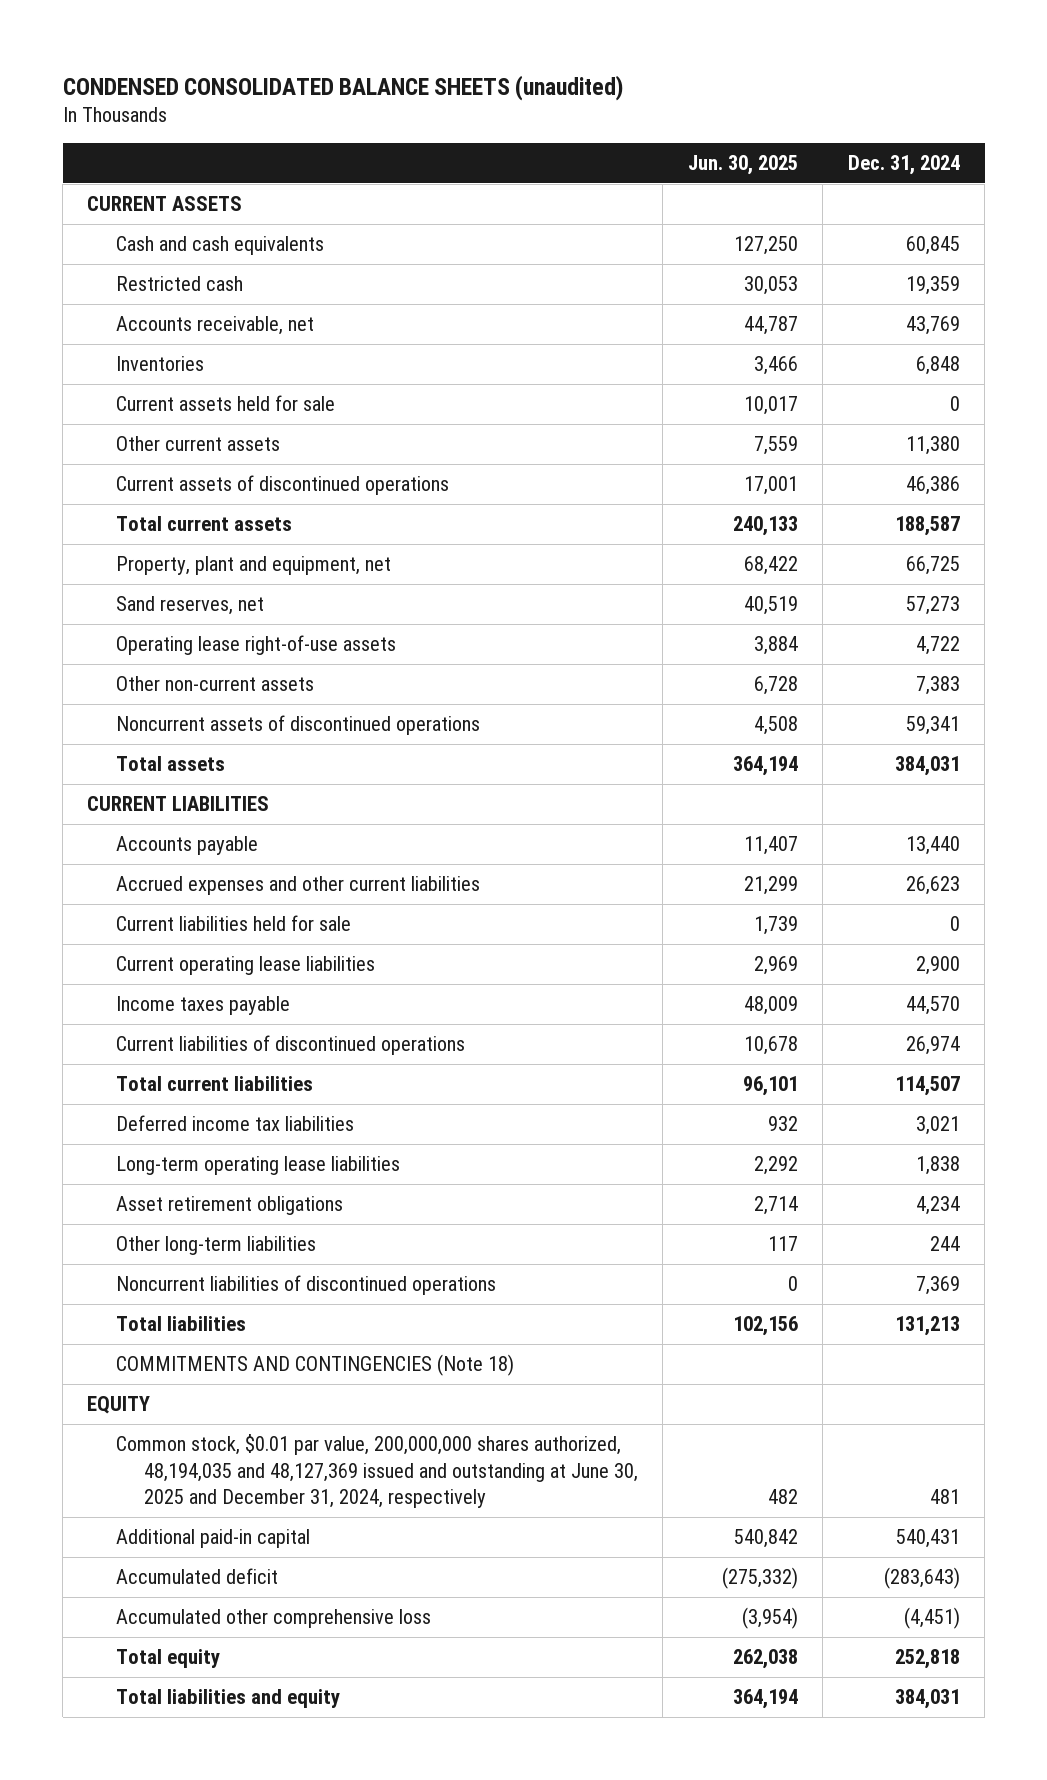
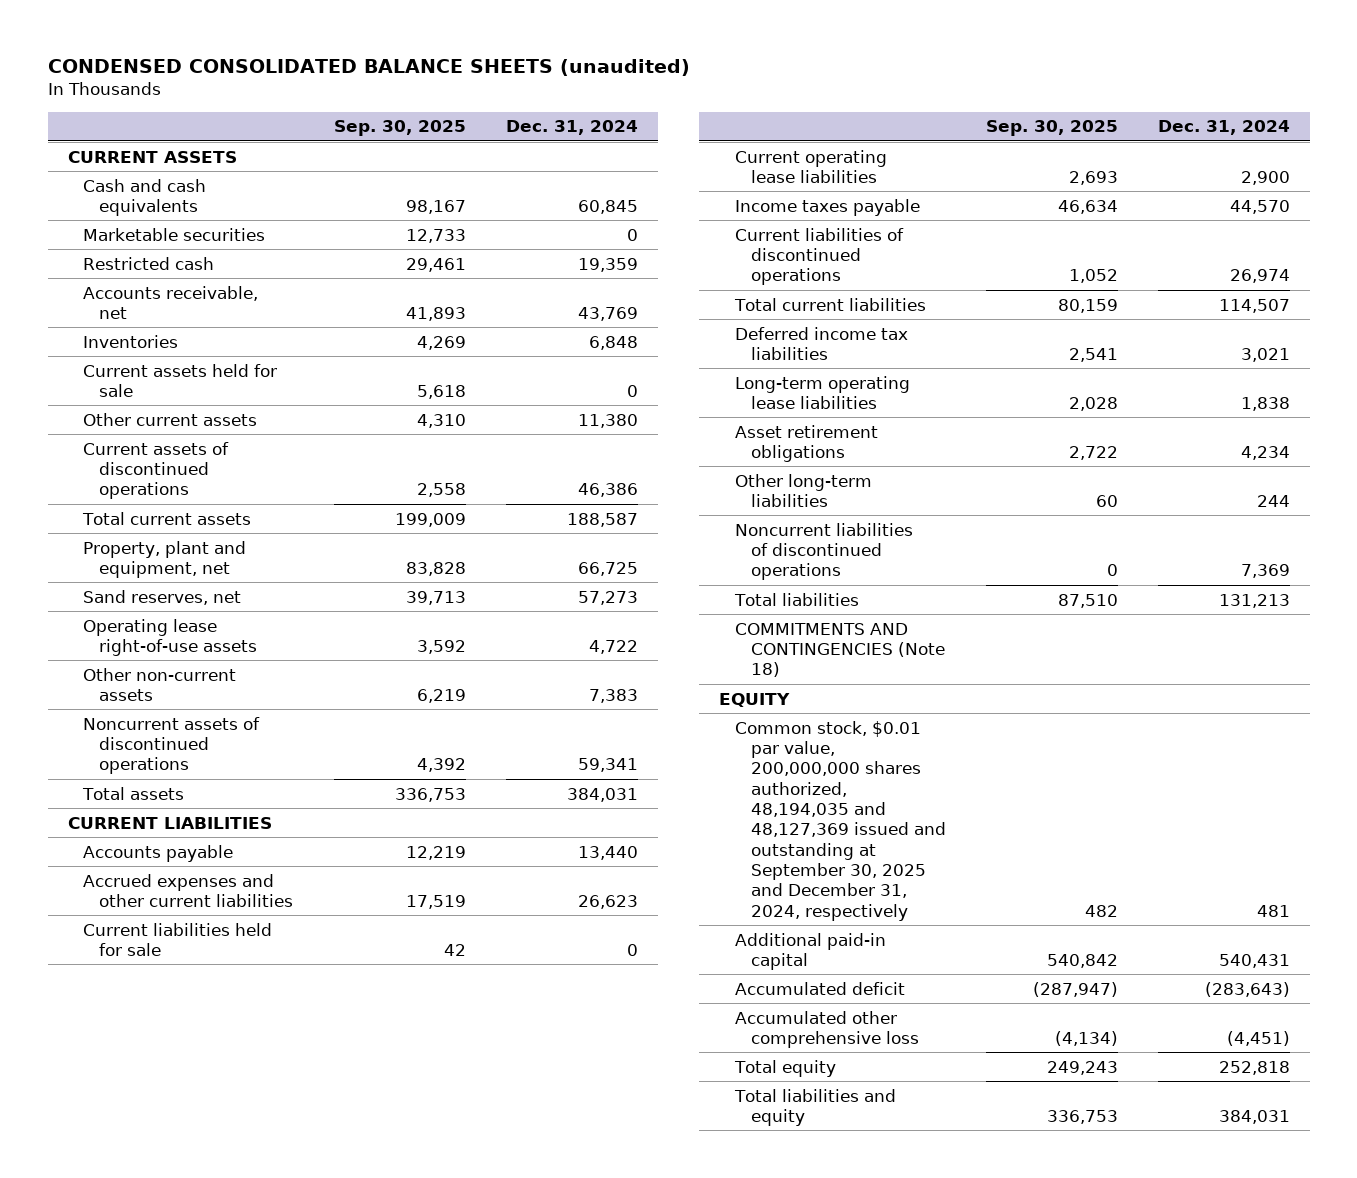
- | Jun. 30, 2025 | Dec. 31, 2024
+ | Sep. 30, 2025 | Dec. 31, 2024
+ Marketable securities | 12,733 | 0
- Common stock, $0.01 par value, 200,000,000 shares authorized, 48,194,035 and 48,127,369 issued and outstanding at June 30, 2025 and December 31, 2024, respectively | 482 | 481
+ Common stock, $0.01 par value, 200,000,000 shares authorized, 48,194,035 and 48,127,369 issued and outstanding at September 30, 2025 and December 31, 2024, respectively | 482 | 481

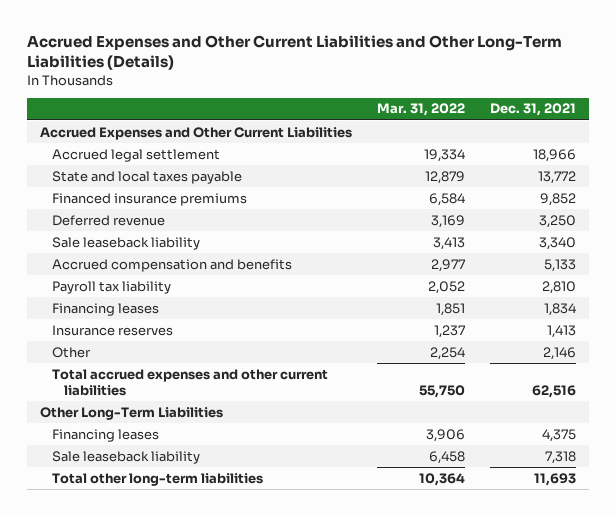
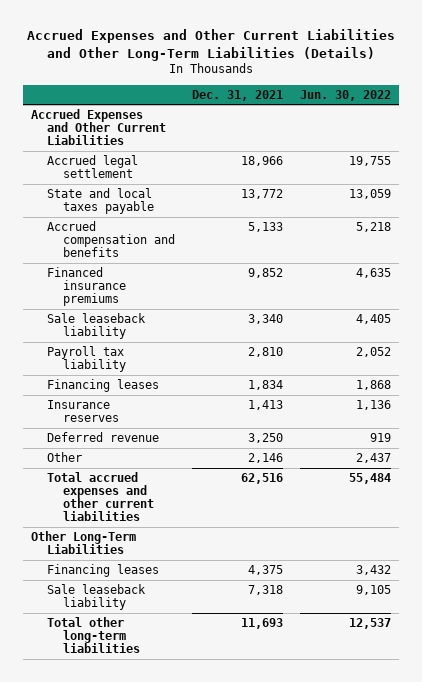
- | Mar. 31, 2022 | Dec. 31, 2021
+ | Dec. 31, 2021 | Jun. 30, 2022
moved up: Accrued compensation and benefits | 5,133 | 5,218
moved down: Deferred revenue | 3,250 | 919

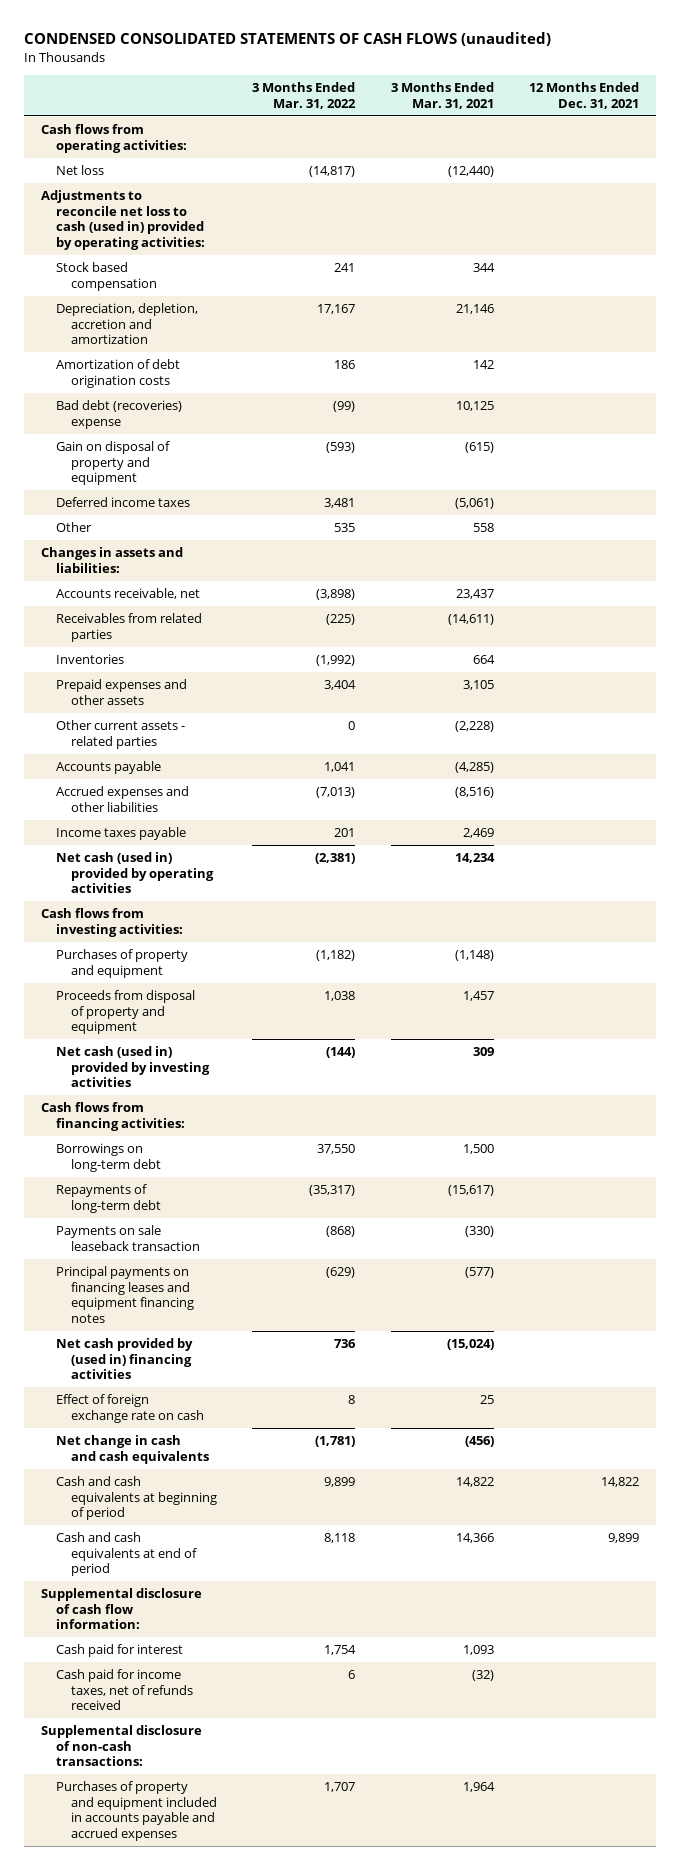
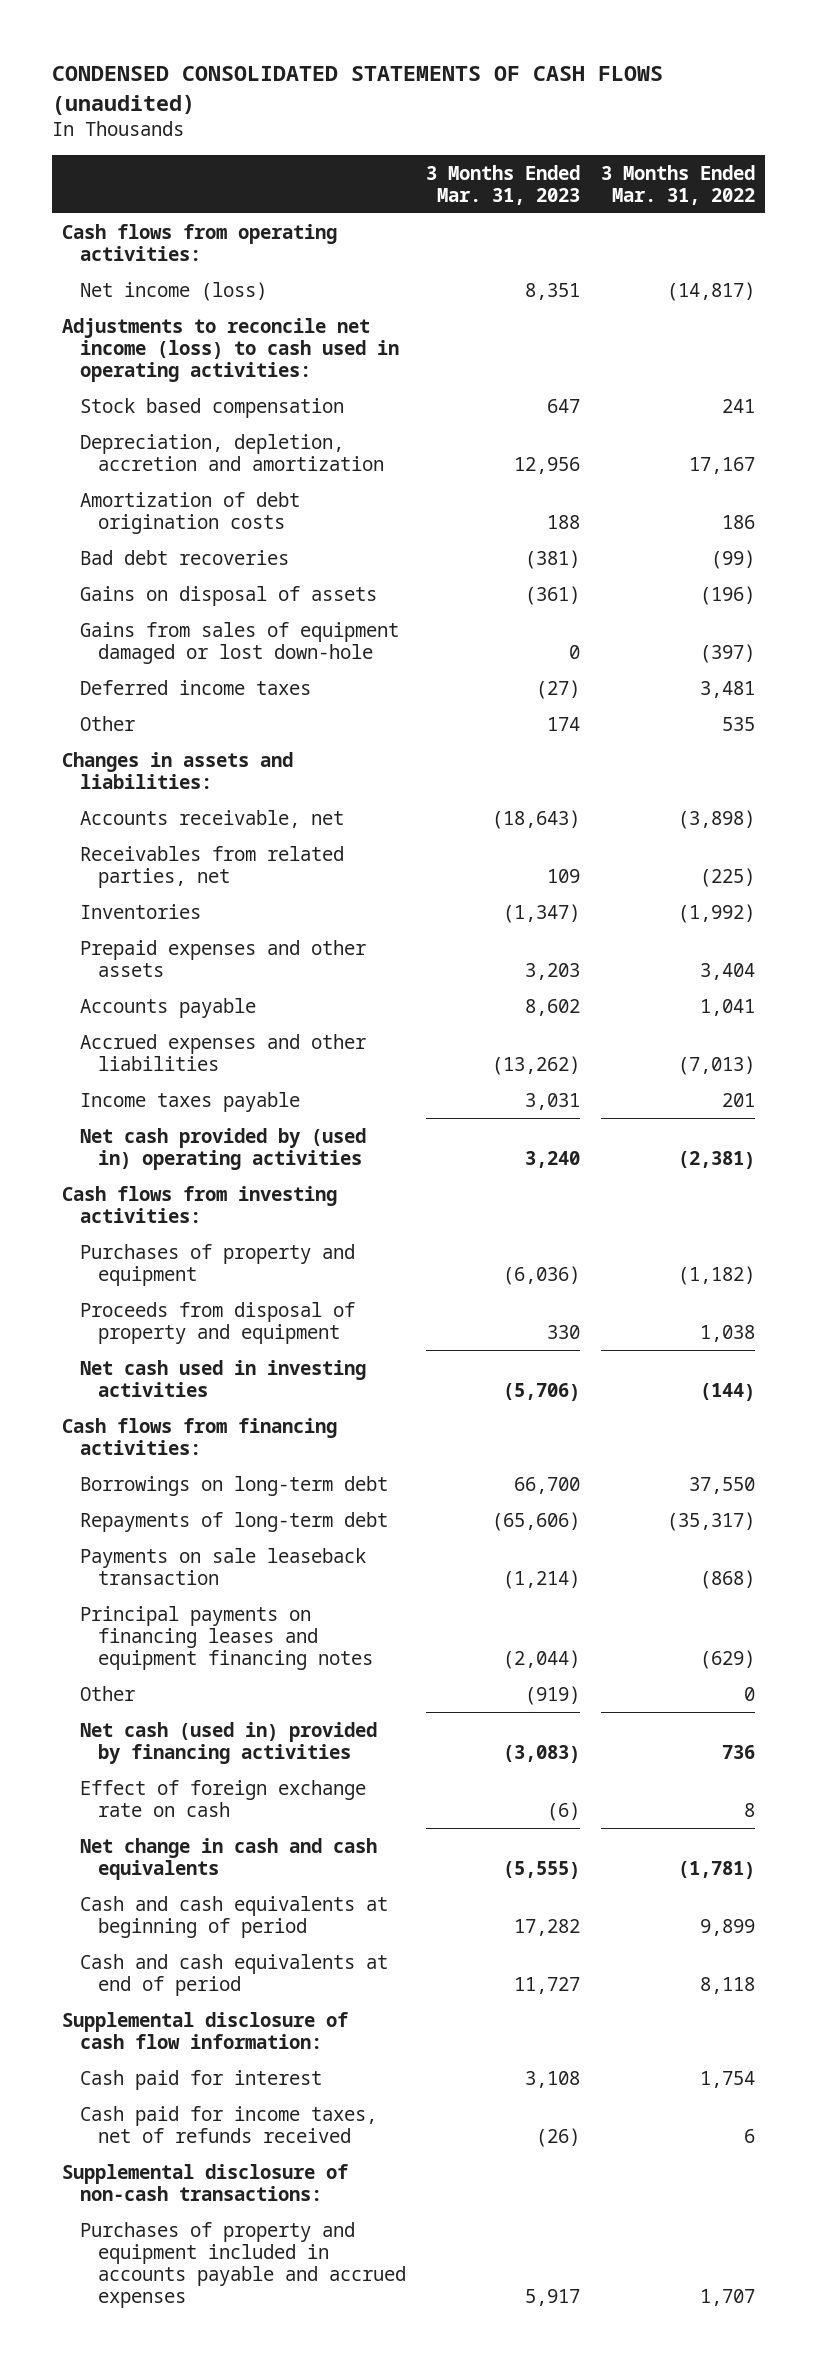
- | 3 Months Ended Mar. 31, 2022 | 3 Months Ended Mar. 31, 2021 | 12 Months Ended Dec. 31, 2021
+ | 3 Months Ended Mar. 31, 2023 | 3 Months Ended Mar. 31, 2022
- Net loss | (14,817) | (12,440) |
- Adjustments to reconcile net loss to cash (used in) provided by operating activities:
+ Net income (loss) | 8,351 | (14,817)
+ Adjustments to reconcile net income (loss) to cash used in operating activities:
- Bad debt (recoveries) expense | (99) | 10,125 |
- Gain on disposal of property and equipment | (593) | (615) |
+ Bad debt recoveries | (381) | (99)
+ Gains on disposal of assets | (361) | (196)
+ Gains from sales of equipment damaged or lost down-hole | 0 | (397)
- Receivables from related parties | (225) | (14,611) |
+ Receivables from related parties, net | 109 | (225)
- Other current assets - related parties | 0 | (2,228) |
- Net cash (used in) provided by operating activities | (2,381) | 14,234 |
+ Net cash provided by (used in) operating activities | 3,240 | (2,381)
- Net cash (used in) provided by investing activities | (144) | 309 |
+ Net cash used in investing activities | (5,706) | (144)
- Net cash provided by (used in) financing activities | 736 | (15,024) |
+ Other | (919) | 0
+ Net cash (used in) provided by financing activities | (3,083) | 736

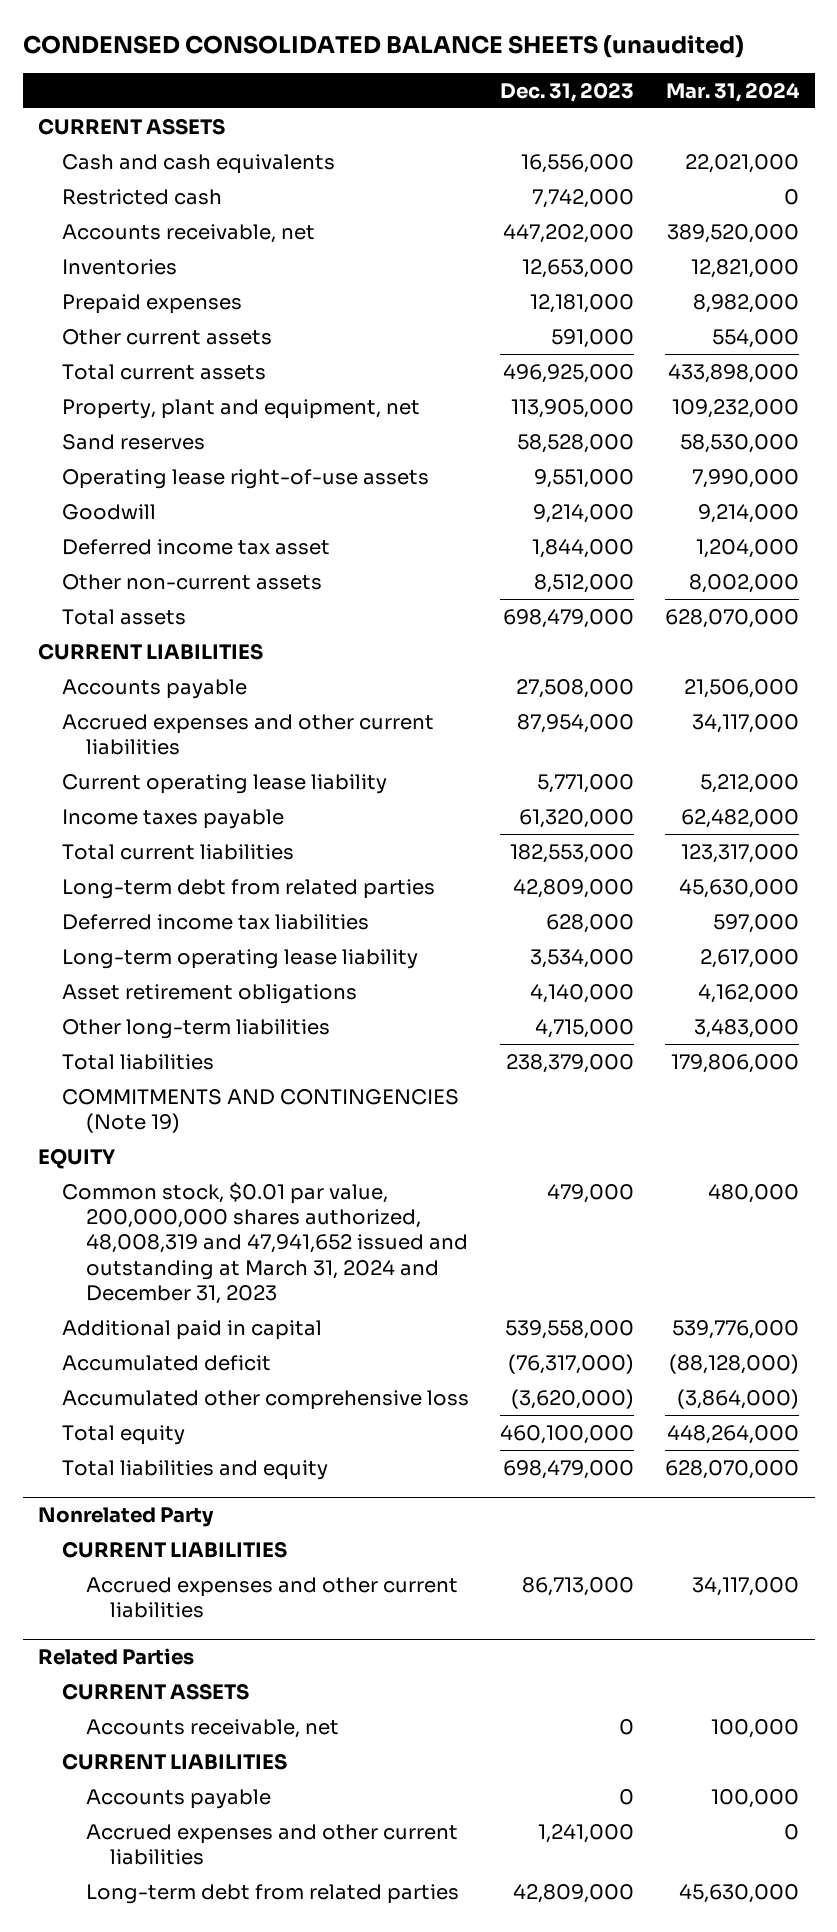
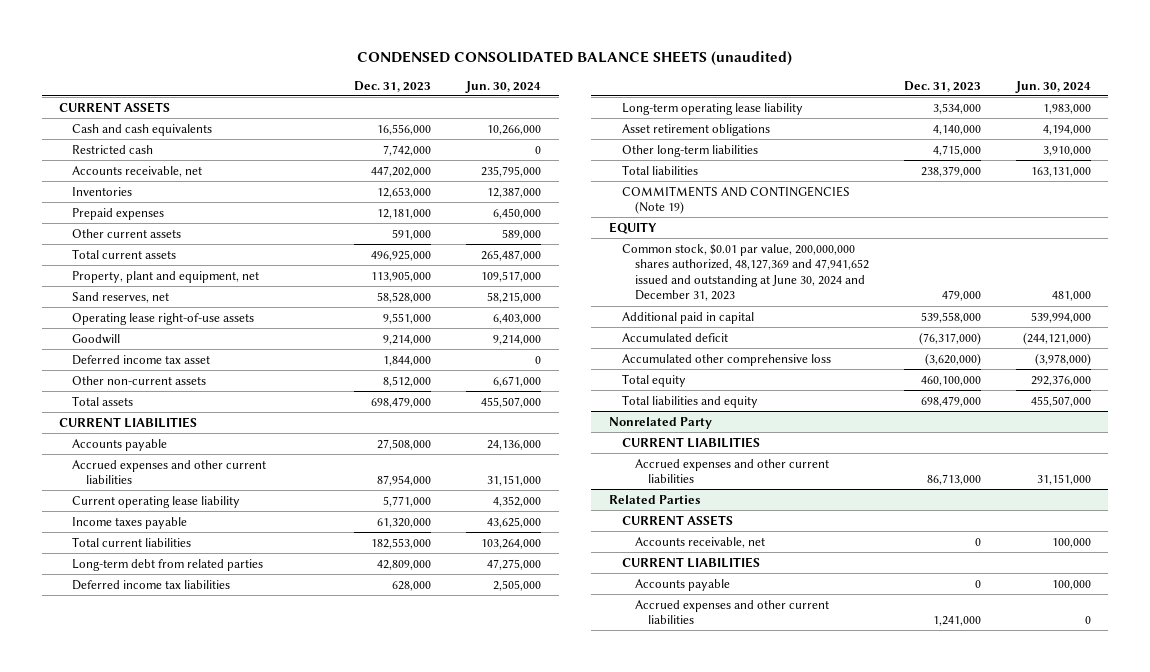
- | Dec. 31, 2023 | Mar. 31, 2024
+ | Dec. 31, 2023 | Jun. 30, 2024
- Sand reserves | 58,528,000 | 58,530,000
+ Sand reserves, net | 58,528,000 | 58,215,000
- Common stock, $0.01 par value, 200,000,000 shares authorized, 48,008,319 and 47,941,652 issued and outstanding at March 31, 2024 and December 31, 2023 | 479,000 | 480,000
+ Common stock, $0.01 par value, 200,000,000 shares authorized, 48,127,369 and 47,941,652 issued and outstanding at June 30, 2024 and December 31, 2023 | 479,000 | 481,000
@ Related Parties
- Long-term debt from related parties | 42,809,000 | 45,630,000

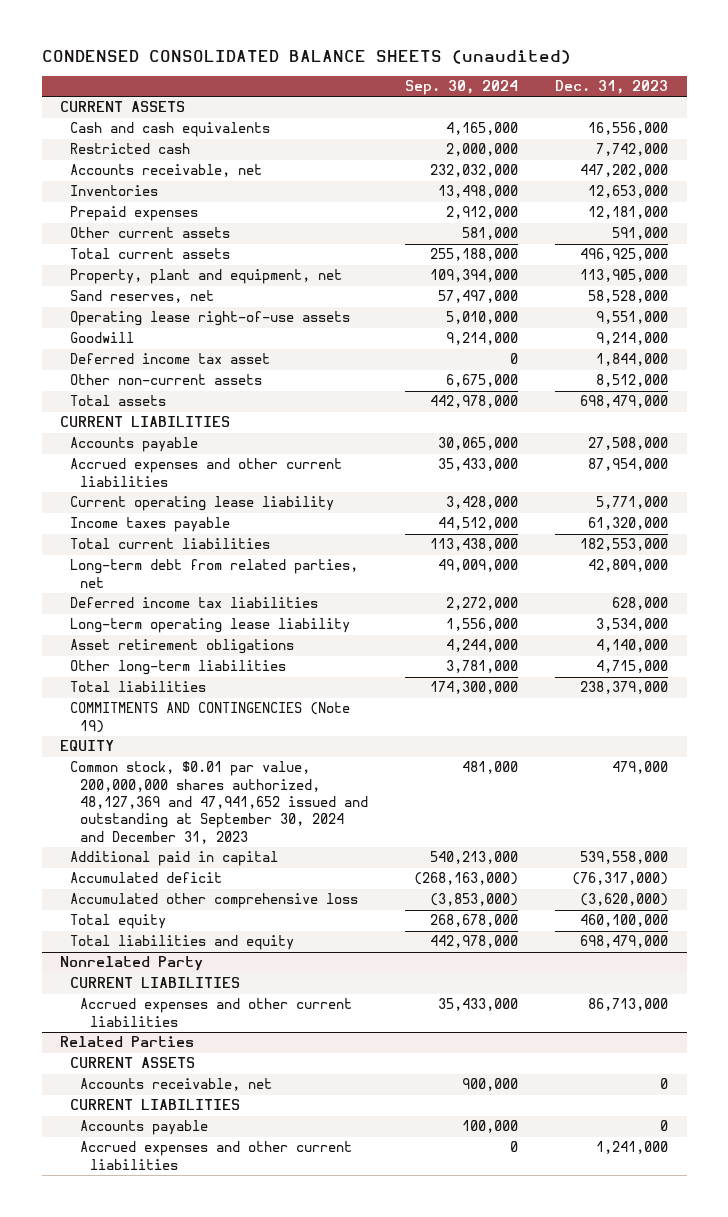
- | Dec. 31, 2023 | Jun. 30, 2024
+ | Sep. 30, 2024 | Dec. 31, 2023
- Long-term debt from related parties | 42,809,000 | 47,275,000
+ Long-term debt from related parties, net | 49,009,000 | 42,809,000
- Common stock, $0.01 par value, 200,000,000 shares authorized, 48,127,369 and 47,941,652 issued and outstanding at June 30, 2024 and December 31, 2023 | 479,000 | 481,000
+ Common stock, $0.01 par value, 200,000,000 shares authorized, 48,127,369 and 47,941,652 issued and outstanding at September 30, 2024 and December 31, 2023 | 481,000 | 479,000

